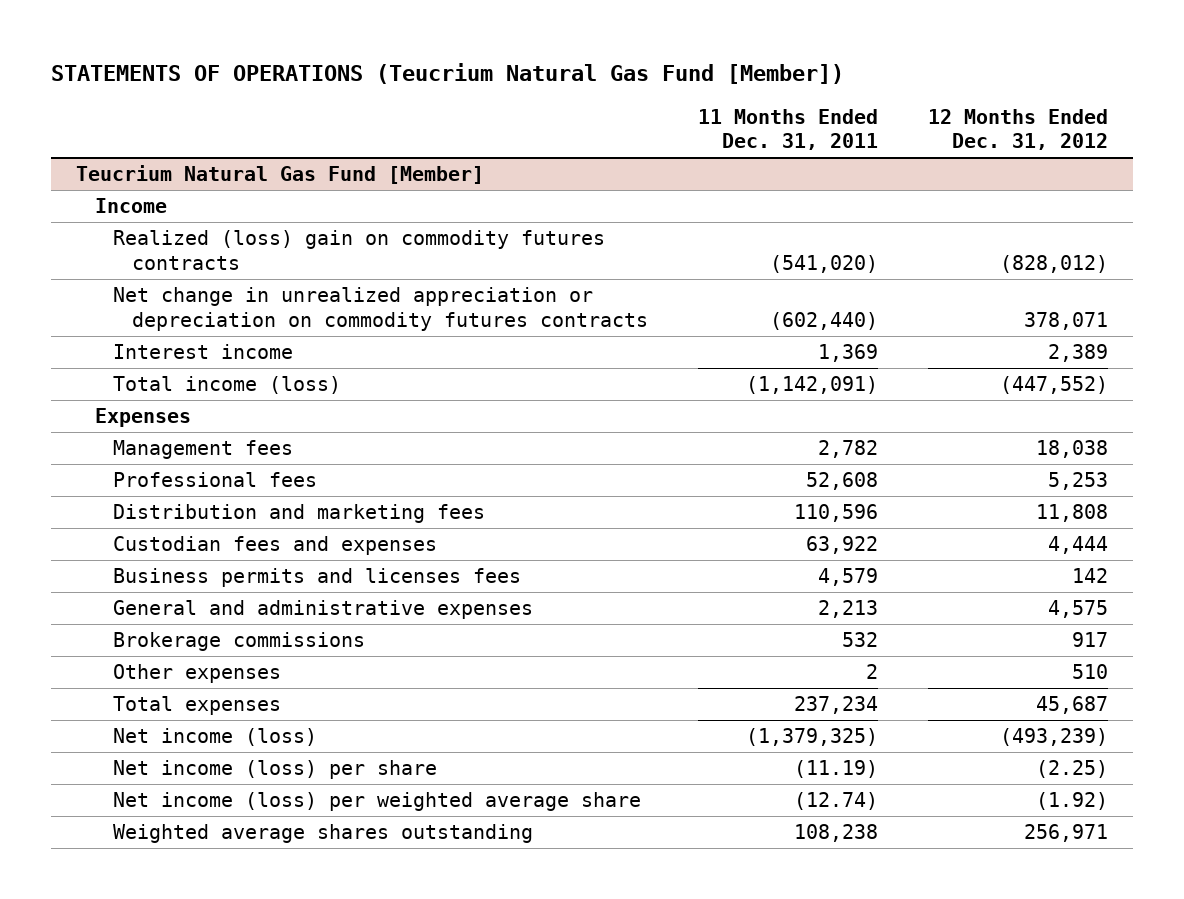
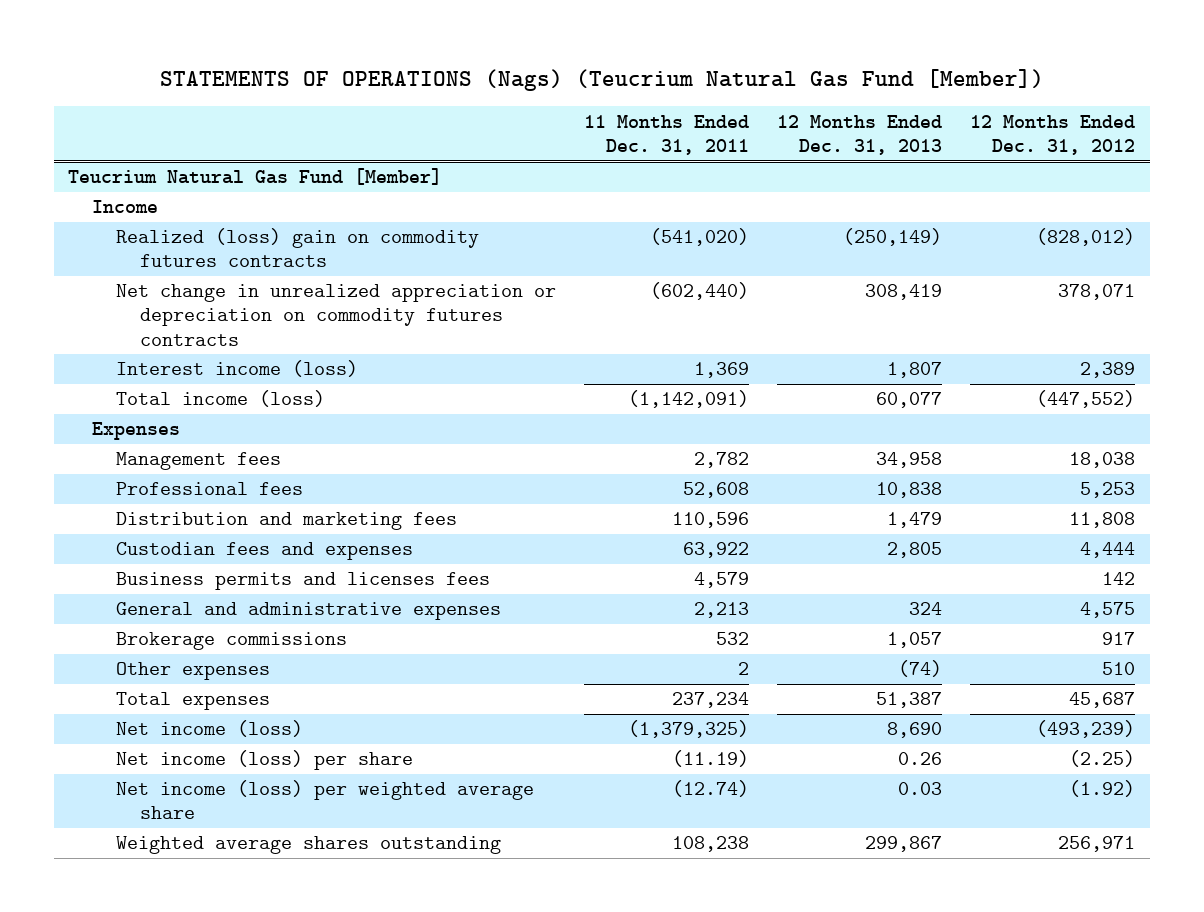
- STATEMENTS OF OPERATIONS (Teucrium Natural Gas Fund [Member])
+ STATEMENTS OF OPERATIONS (Nags) (Teucrium Natural Gas Fund [Member])
- | 11 Months Ended Dec. 31, 2011 | 12 Months Ended Dec. 31, 2012
+ | 11 Months Ended Dec. 31, 2011 | 12 Months Ended Dec. 31, 2013 | 12 Months Ended Dec. 31, 2012
@ Teucrium Natural Gas Fund [Member]
- Interest income | 1,369 | 2,389
+ Interest income (loss) | 1,369 | 1,807 | 2,389

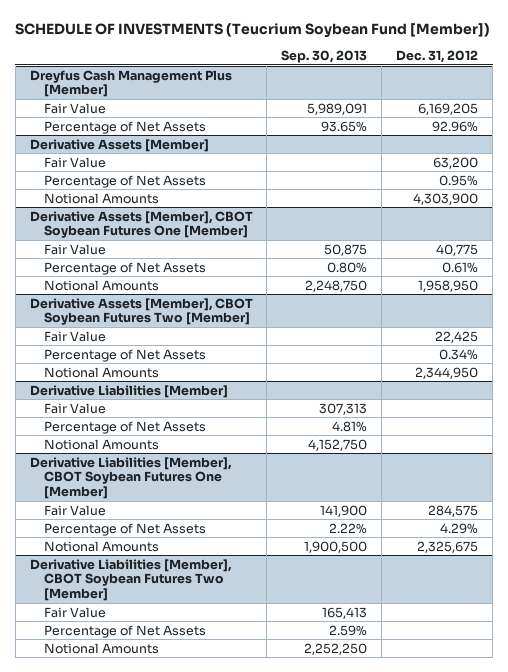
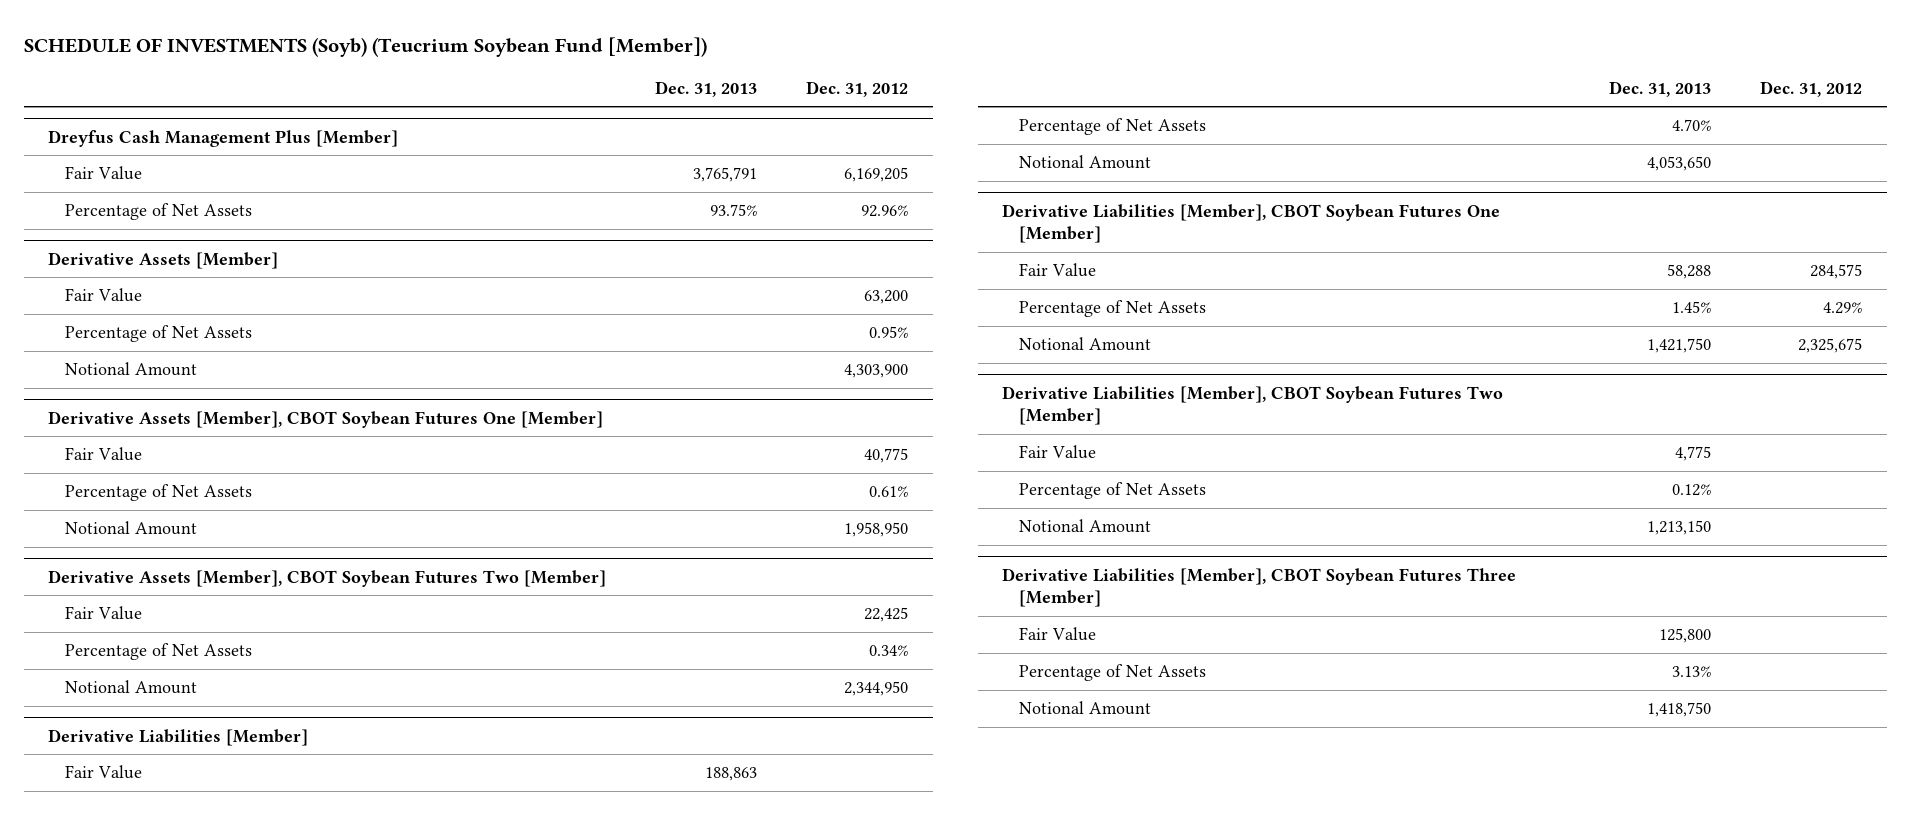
- SCHEDULE OF INVESTMENTS (Teucrium Soybean Fund [Member])
+ SCHEDULE OF INVESTMENTS (Soyb) (Teucrium Soybean Fund [Member])
- | Sep. 30, 2013 | Dec. 31, 2012
+ | Dec. 31, 2013 | Dec. 31, 2012
@ Derivative Assets [Member]
- Notional Amounts | | 4,303,900
+ Notional Amount | | 4,303,900
@ Derivative Assets [Member], CBOT Soybean Futures One [Member]
- Notional Amounts | 2,248,750 | 1,958,950
+ Notional Amount | | 1,958,950
@ Derivative Assets [Member], CBOT Soybean Futures Two [Member]
- Notional Amounts | | 2,344,950
+ Notional Amount | | 2,344,950
@ Derivative Liabilities [Member]
- Notional Amounts | 4,152,750 |
+ Notional Amount | 4,053,650 |
@ Derivative Liabilities [Member], CBOT Soybean Futures One [Member]
- Notional Amounts | 1,900,500 | 2,325,675
+ Notional Amount | 1,421,750 | 2,325,675
@ Derivative Liabilities [Member], CBOT Soybean Futures Two [Member]
- Notional Amounts | 2,252,250 |
+ Notional Amount | 1,213,150 |
+ Derivative Liabilities [Member], CBOT Soybean Futures Three [Member]
+ Fair Value | 125,800 |
+ Percentage of Net Assets | 3.13% |
+ Notional Amount | 1,418,750 |

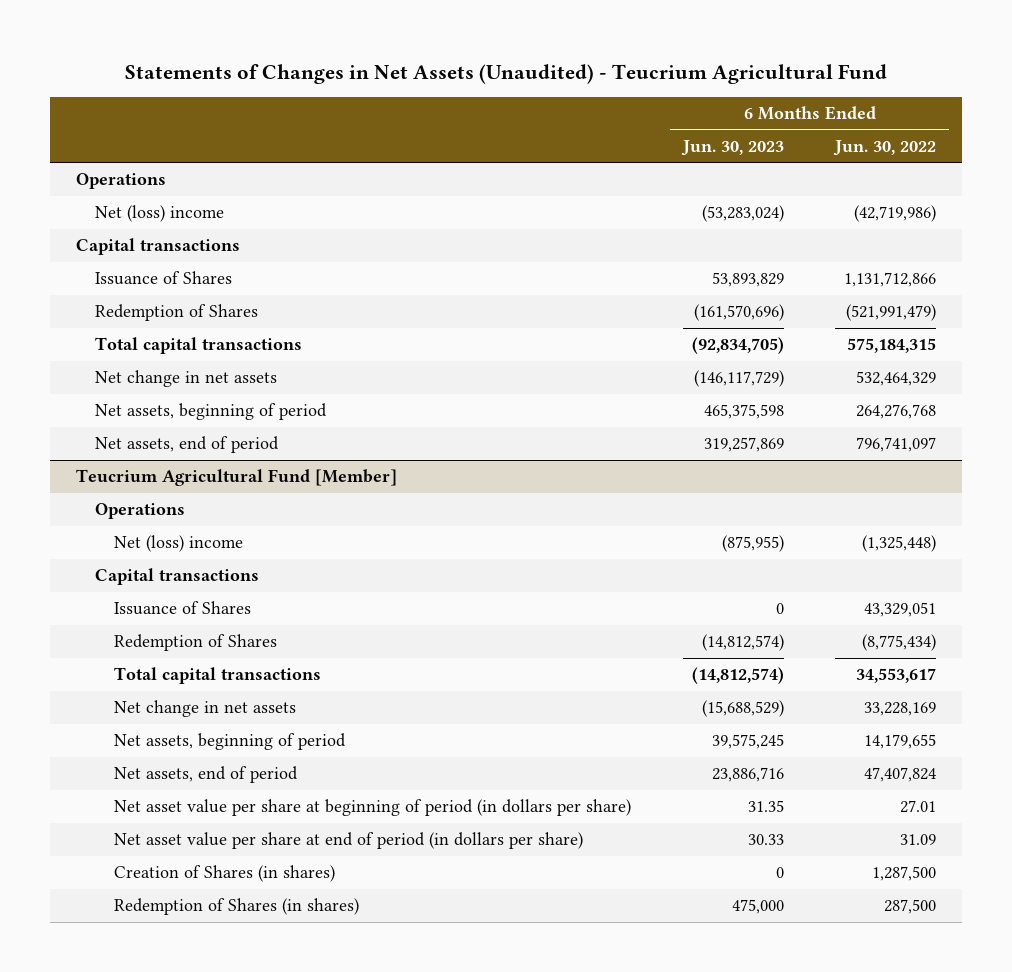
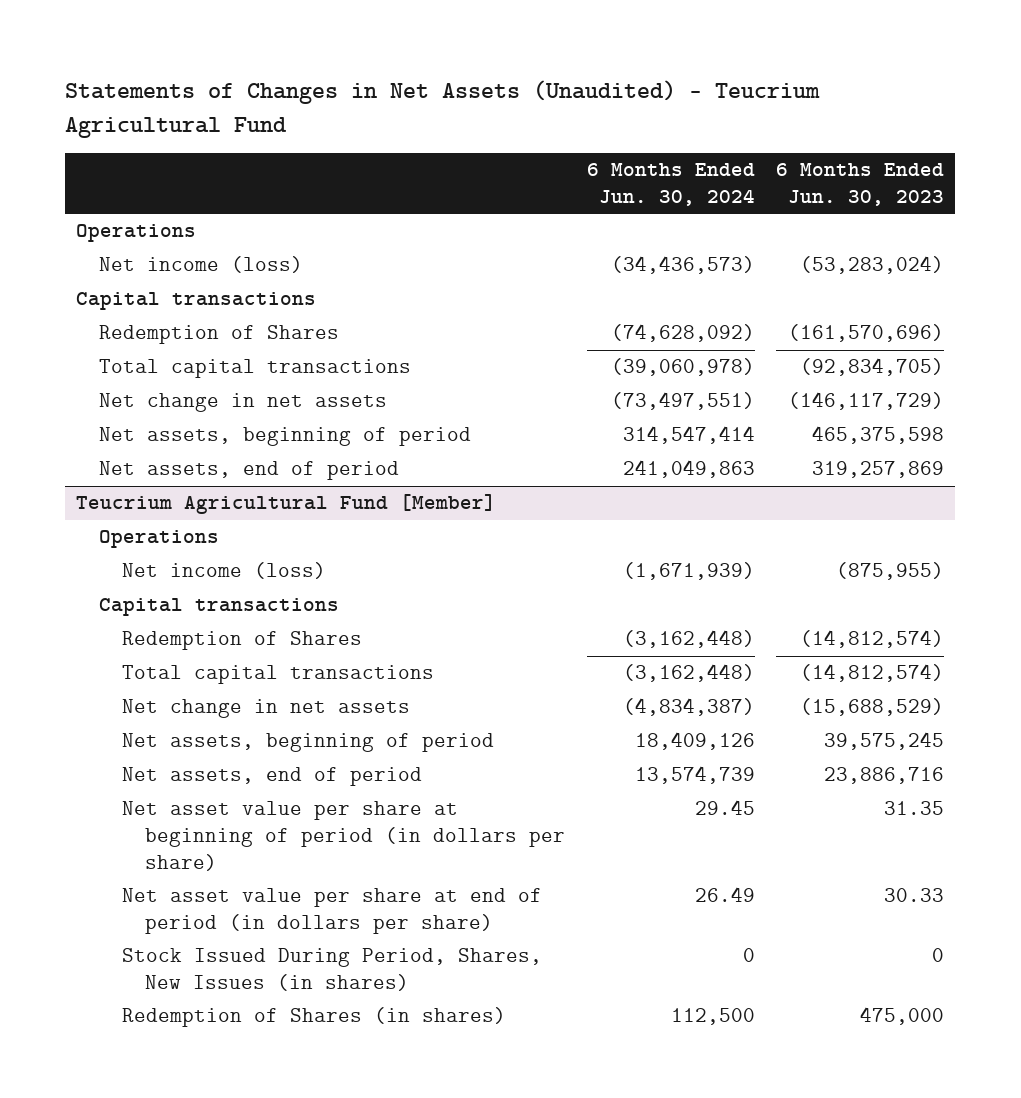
- | 6 Months Ended Jun. 30, 2023 | 6 Months Ended Jun. 30, 2022
+ | 6 Months Ended Jun. 30, 2024 | 6 Months Ended Jun. 30, 2023
- Net (loss) income | (53,283,024) | (42,719,986)
+ Net income (loss) | (34,436,573) | (53,283,024)
- Issuance of Shares | 53,893,829 | 1,131,712,866
@ Teucrium Agricultural Fund [Member]
- Net (loss) income | (875,955) | (1,325,448)
+ Net income (loss) | (1,671,939) | (875,955)
- Issuance of Shares | 0 | 43,329,051
- Creation of Shares (in shares) | 0 | 1,287,500
+ Stock Issued During Period, Shares, New Issues (in shares) | 0 | 0

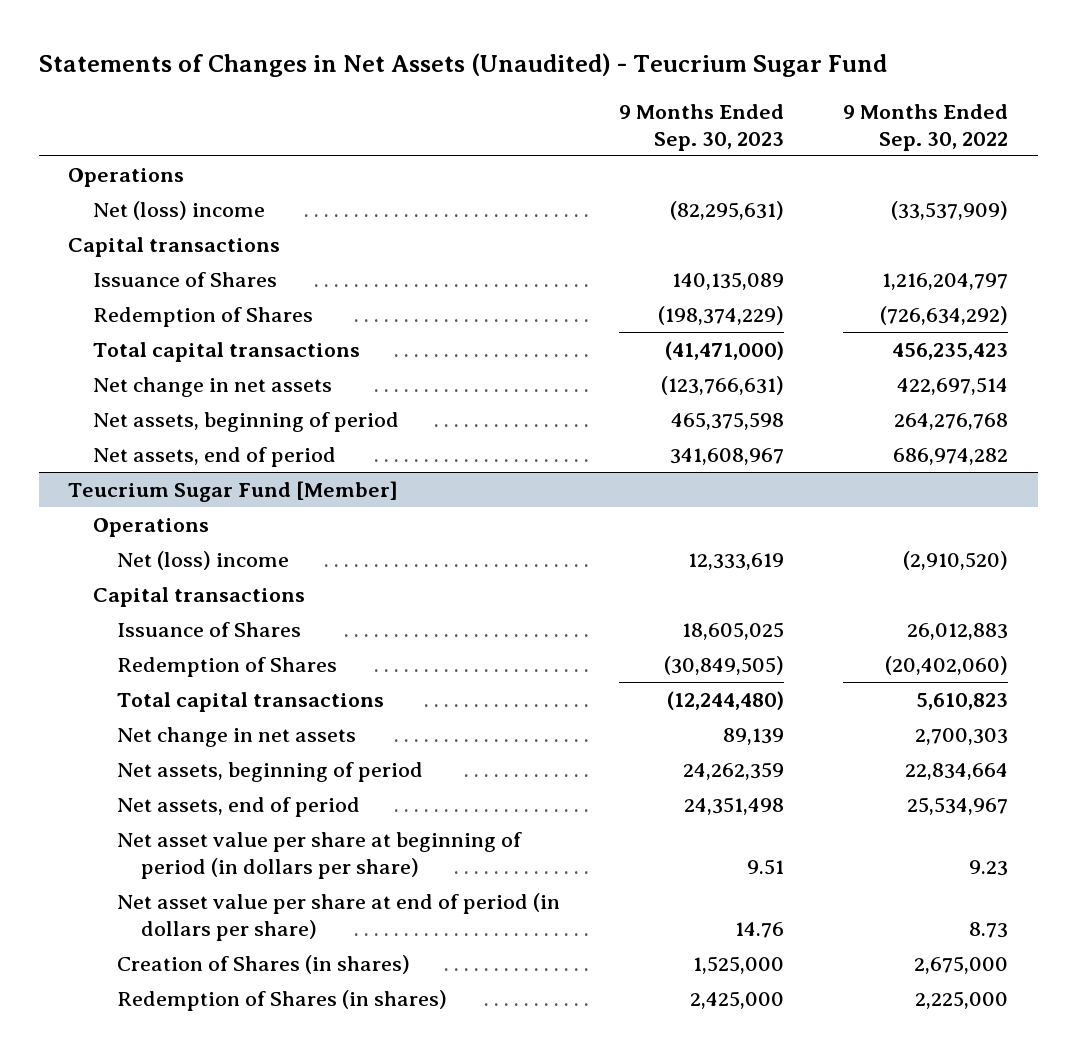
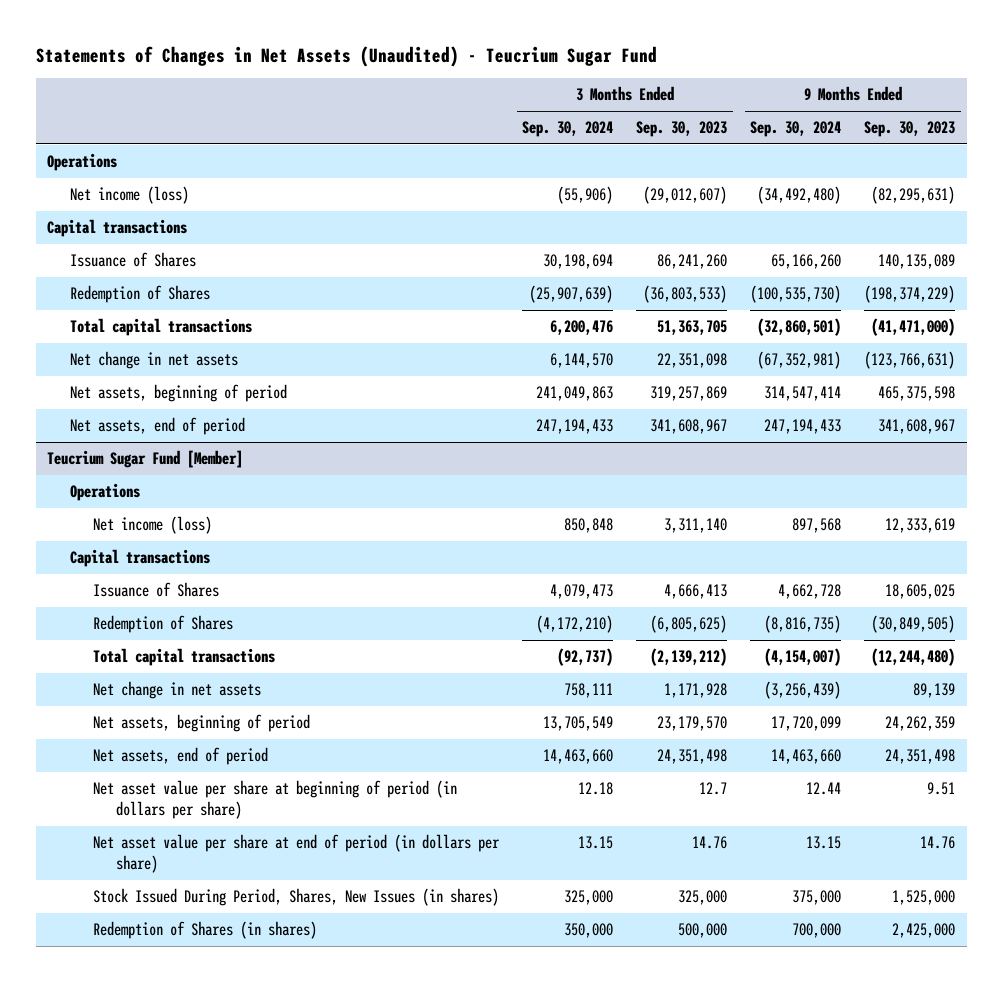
- | 9 Months Ended Sep. 30, 2023 | 9 Months Ended Sep. 30, 2022
+ | 3 Months Ended Sep. 30, 2024 | 3 Months Ended Sep. 30, 2023 | 9 Months Ended Sep. 30, 2024 | 9 Months Ended Sep. 30, 2023
- Net (loss) income | (82,295,631) | (33,537,909)
+ Net income (loss) | (55,906) | (29,012,607) | (34,492,480) | (82,295,631)
@ Teucrium Sugar Fund [Member]
- Net (loss) income | 12,333,619 | (2,910,520)
+ Net income (loss) | 850,848 | 3,311,140 | 897,568 | 12,333,619
- Creation of Shares (in shares) | 1,525,000 | 2,675,000
+ Stock Issued During Period, Shares, New Issues (in shares) | 325,000 | 325,000 | 375,000 | 1,525,000

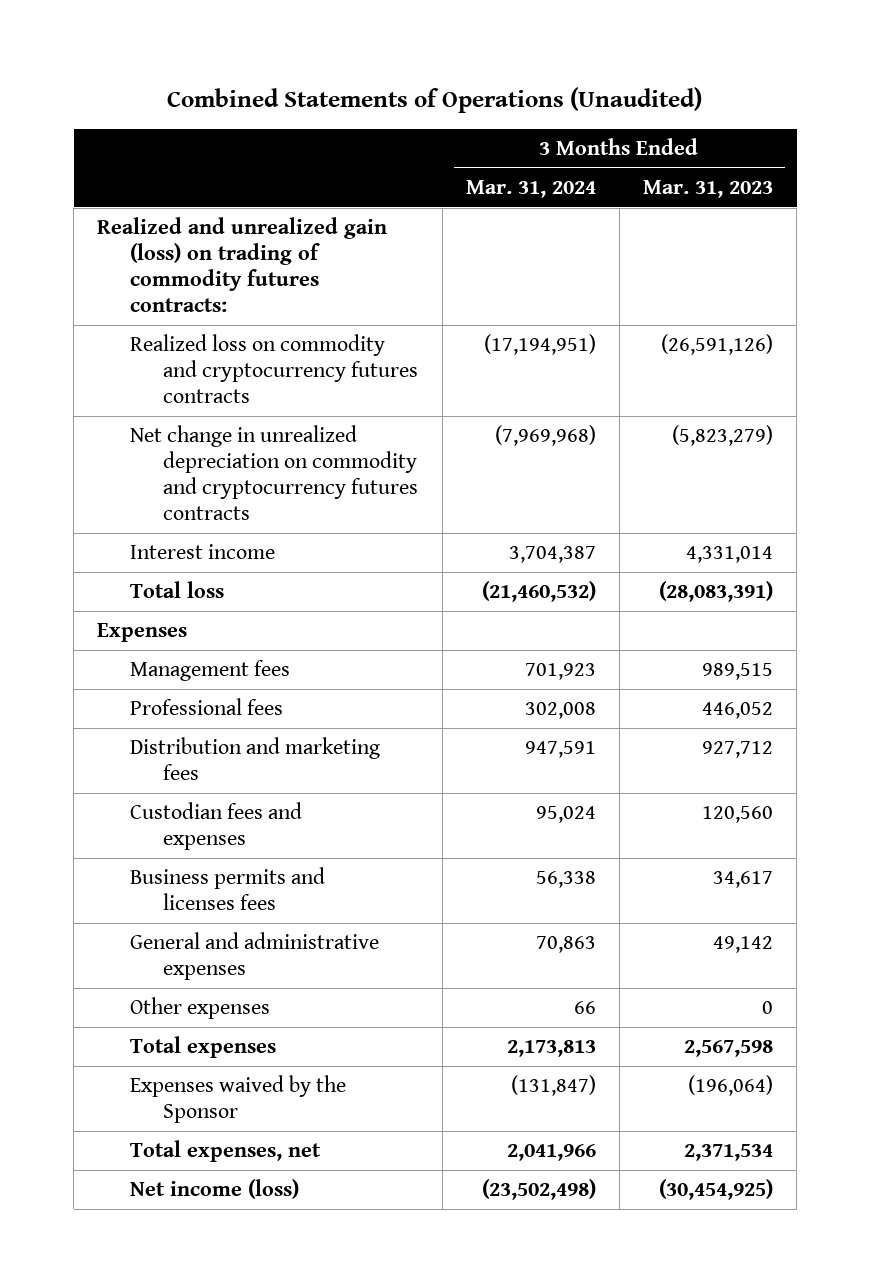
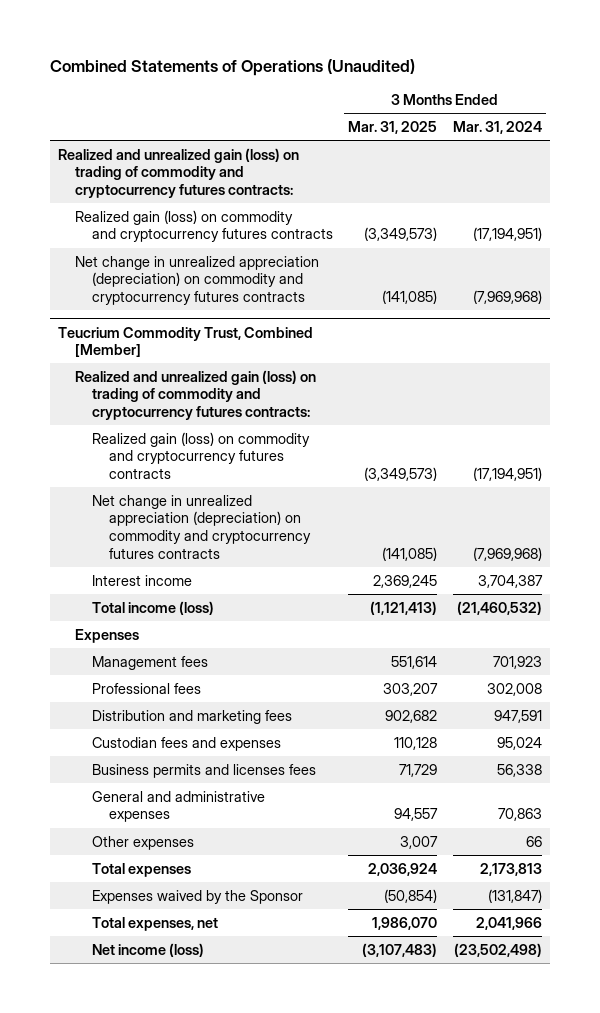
- | 3 Months Ended Mar. 31, 2024 | 3 Months Ended Mar. 31, 2023
+ | 3 Months Ended Mar. 31, 2025 | 3 Months Ended Mar. 31, 2024
- Realized and unrealized gain (loss) on trading of commodity futures contracts:
- Realized loss on commodity and cryptocurrency futures contracts | (17,194,951) | (26,591,126)
- Net change in unrealized depreciation on commodity and cryptocurrency futures contracts | (7,969,968) | (5,823,279)
+ Realized and unrealized gain (loss) on trading of commodity and cryptocurrency futures contracts:
+ Realized gain (loss) on commodity and cryptocurrency futures contracts | (3,349,573) | (17,194,951)
+ Net change in unrealized appreciation (depreciation) on commodity and cryptocurrency futures contracts | (141,085) | (7,969,968)
+ Teucrium Commodity Trust, Combined [Member]
+ Realized and unrealized gain (loss) on trading of commodity and cryptocurrency futures contracts:
+ Realized gain (loss) on commodity and cryptocurrency futures contracts | (3,349,573) | (17,194,951)
+ Net change in unrealized appreciation (depreciation) on commodity and cryptocurrency futures contracts | (141,085) | (7,969,968)
- Total loss | (21,460,532) | (28,083,391)
+ Total income (loss) | (1,121,413) | (21,460,532)

